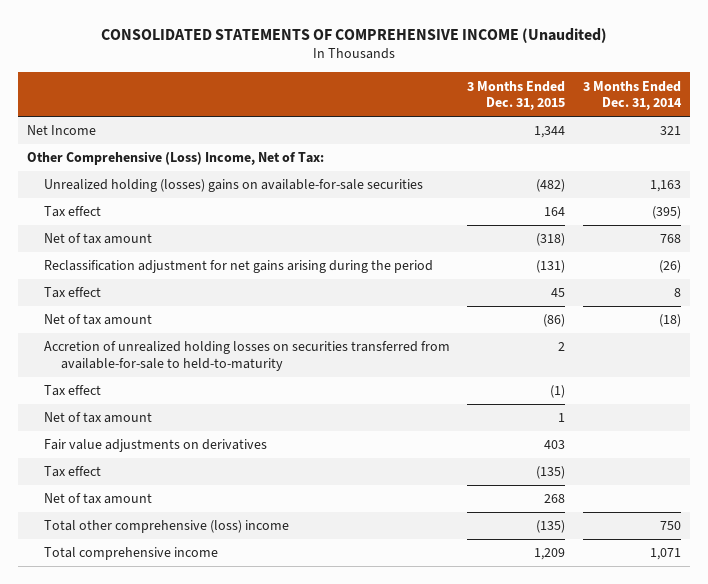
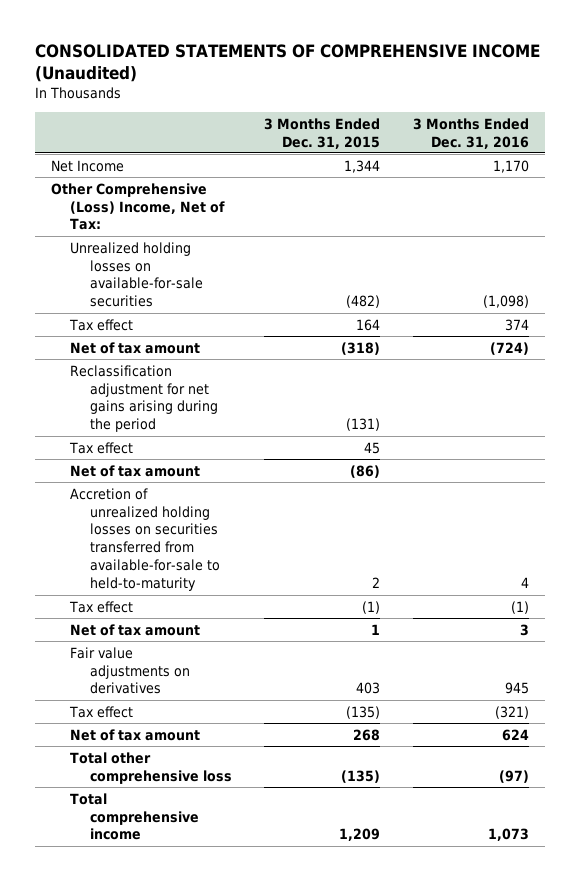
- | 3 Months Ended Dec. 31, 2015 | 3 Months Ended Dec. 31, 2014
+ | 3 Months Ended Dec. 31, 2015 | 3 Months Ended Dec. 31, 2016
- Unrealized holding (losses) gains on available-for-sale securities | (482) | 1,163
+ Unrealized holding losses on available-for-sale securities | (482) | (1,098)
- Total other comprehensive (loss) income | (135) | 750
+ Total other comprehensive loss | (135) | (97)

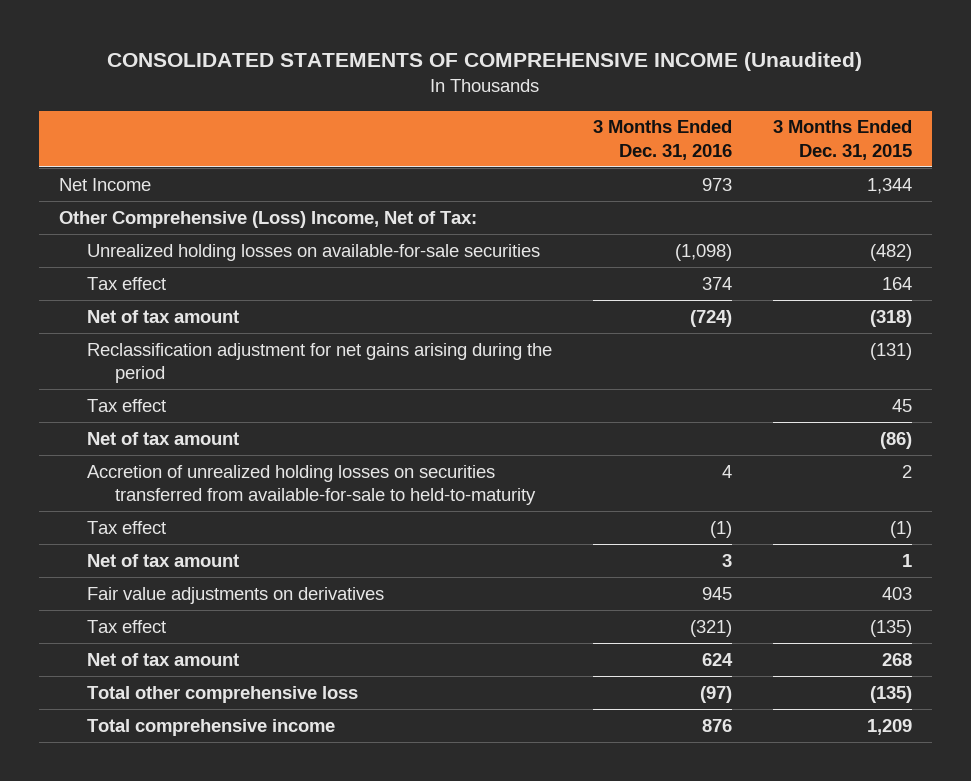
- | 3 Months Ended Dec. 31, 2015 | 3 Months Ended Dec. 31, 2016
+ | 3 Months Ended Dec. 31, 2016 | 3 Months Ended Dec. 31, 2015
- Net Income | 1,344 | 1,170
+ Net Income | 973 | 1,344
- Total comprehensive income | 1,209 | 1,073
+ Total comprehensive income | 876 | 1,209

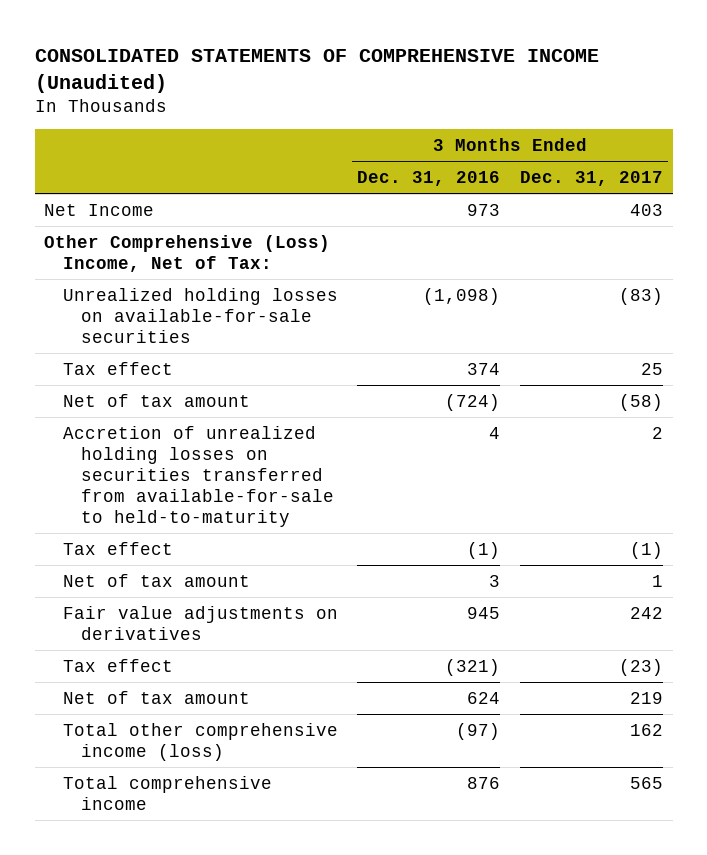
- | 3 Months Ended Dec. 31, 2016 | 3 Months Ended Dec. 31, 2015
+ | 3 Months Ended Dec. 31, 2016 | 3 Months Ended Dec. 31, 2017
- Reclassification adjustment for net gains arising during the period | | (131)
- Tax effect | | 45
- Net of tax amount | | (86)
- Total other comprehensive loss | (97) | (135)
+ Total other comprehensive income (loss) | (97) | 162

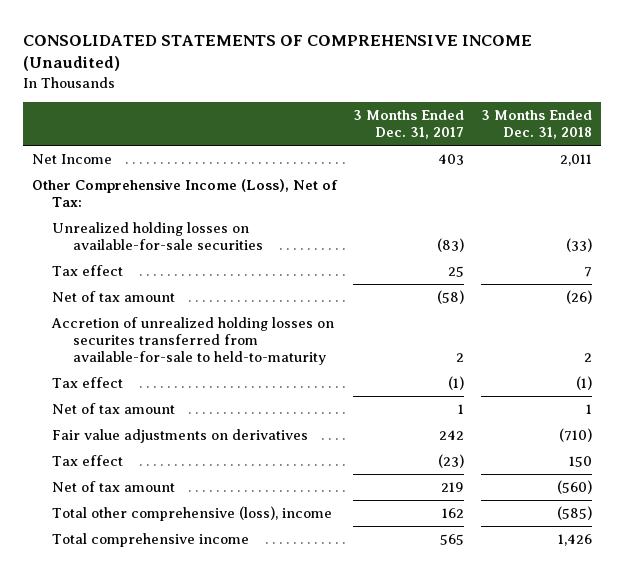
- | 3 Months Ended Dec. 31, 2016 | 3 Months Ended Dec. 31, 2017
+ | 3 Months Ended Dec. 31, 2017 | 3 Months Ended Dec. 31, 2018
- Other Comprehensive (Loss) Income, Net of Tax:
+ Other Comprehensive Income (Loss), Net of Tax:
- Accretion of unrealized holding losses on securities transferred from available-for-sale to held-to-maturity | 4 | 2
+ Accretion of unrealized holding losses on securites transferred from available-for-sale to held-to-maturity | 2 | 2
- Total other comprehensive income (loss) | (97) | 162
+ Total other comprehensive (loss), income | 162 | (585)

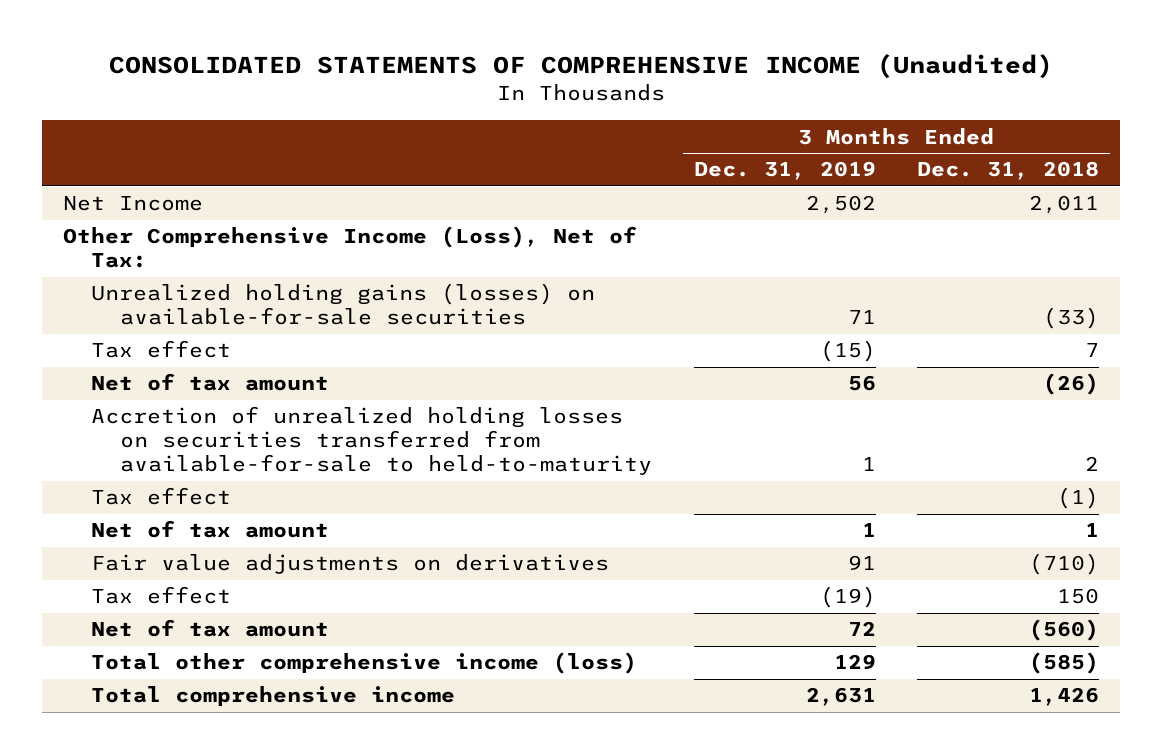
- | 3 Months Ended Dec. 31, 2017 | 3 Months Ended Dec. 31, 2018
+ | 3 Months Ended Dec. 31, 2019 | 3 Months Ended Dec. 31, 2018
- Unrealized holding losses on available-for-sale securities | (83) | (33)
+ Unrealized holding gains (losses) on available-for-sale securities | 71 | (33)
- Accretion of unrealized holding losses on securites transferred from available-for-sale to held-to-maturity | 2 | 2
+ Accretion of unrealized holding losses on securities transferred from available-for-sale to held-to-maturity | 1 | 2
- Total other comprehensive (loss), income | 162 | (585)
+ Total other comprehensive income (loss) | 129 | (585)

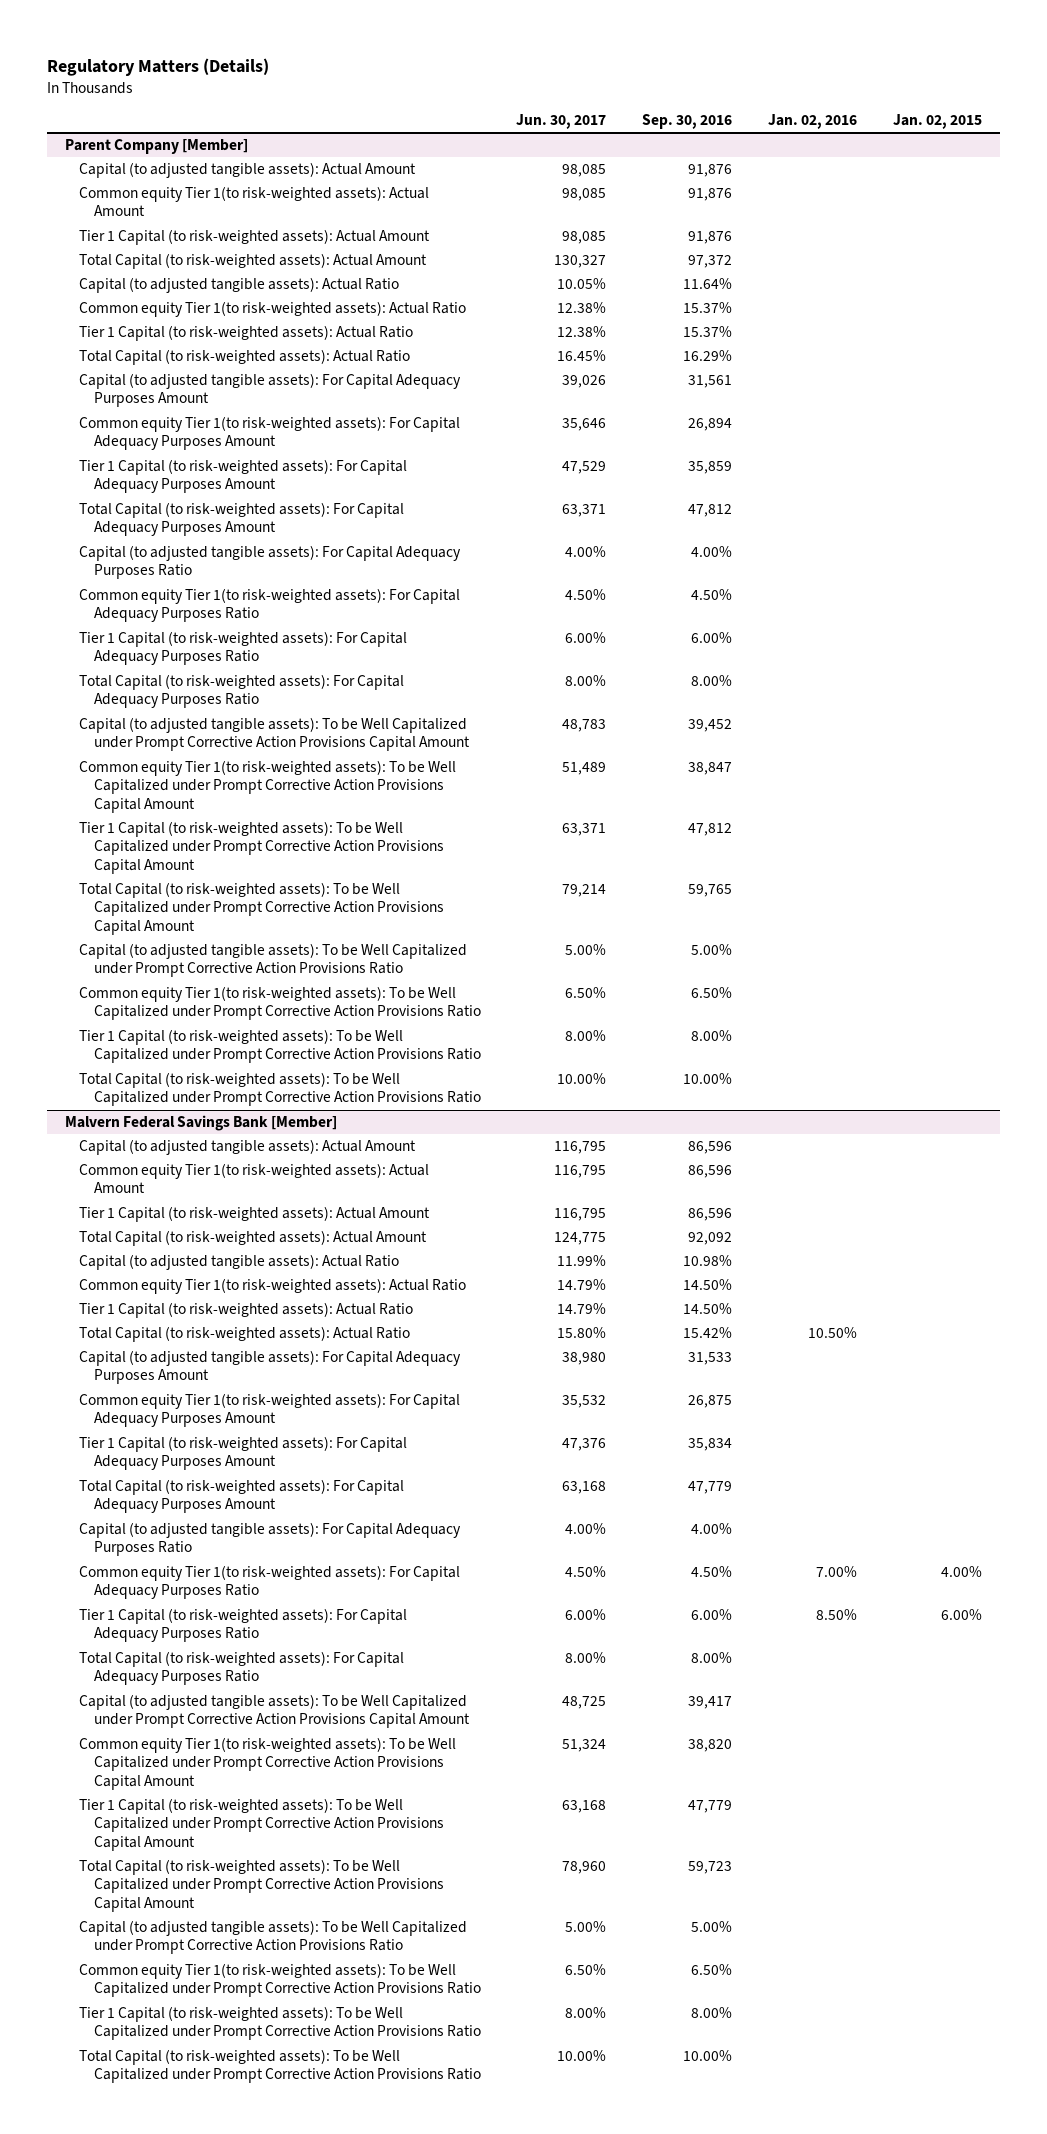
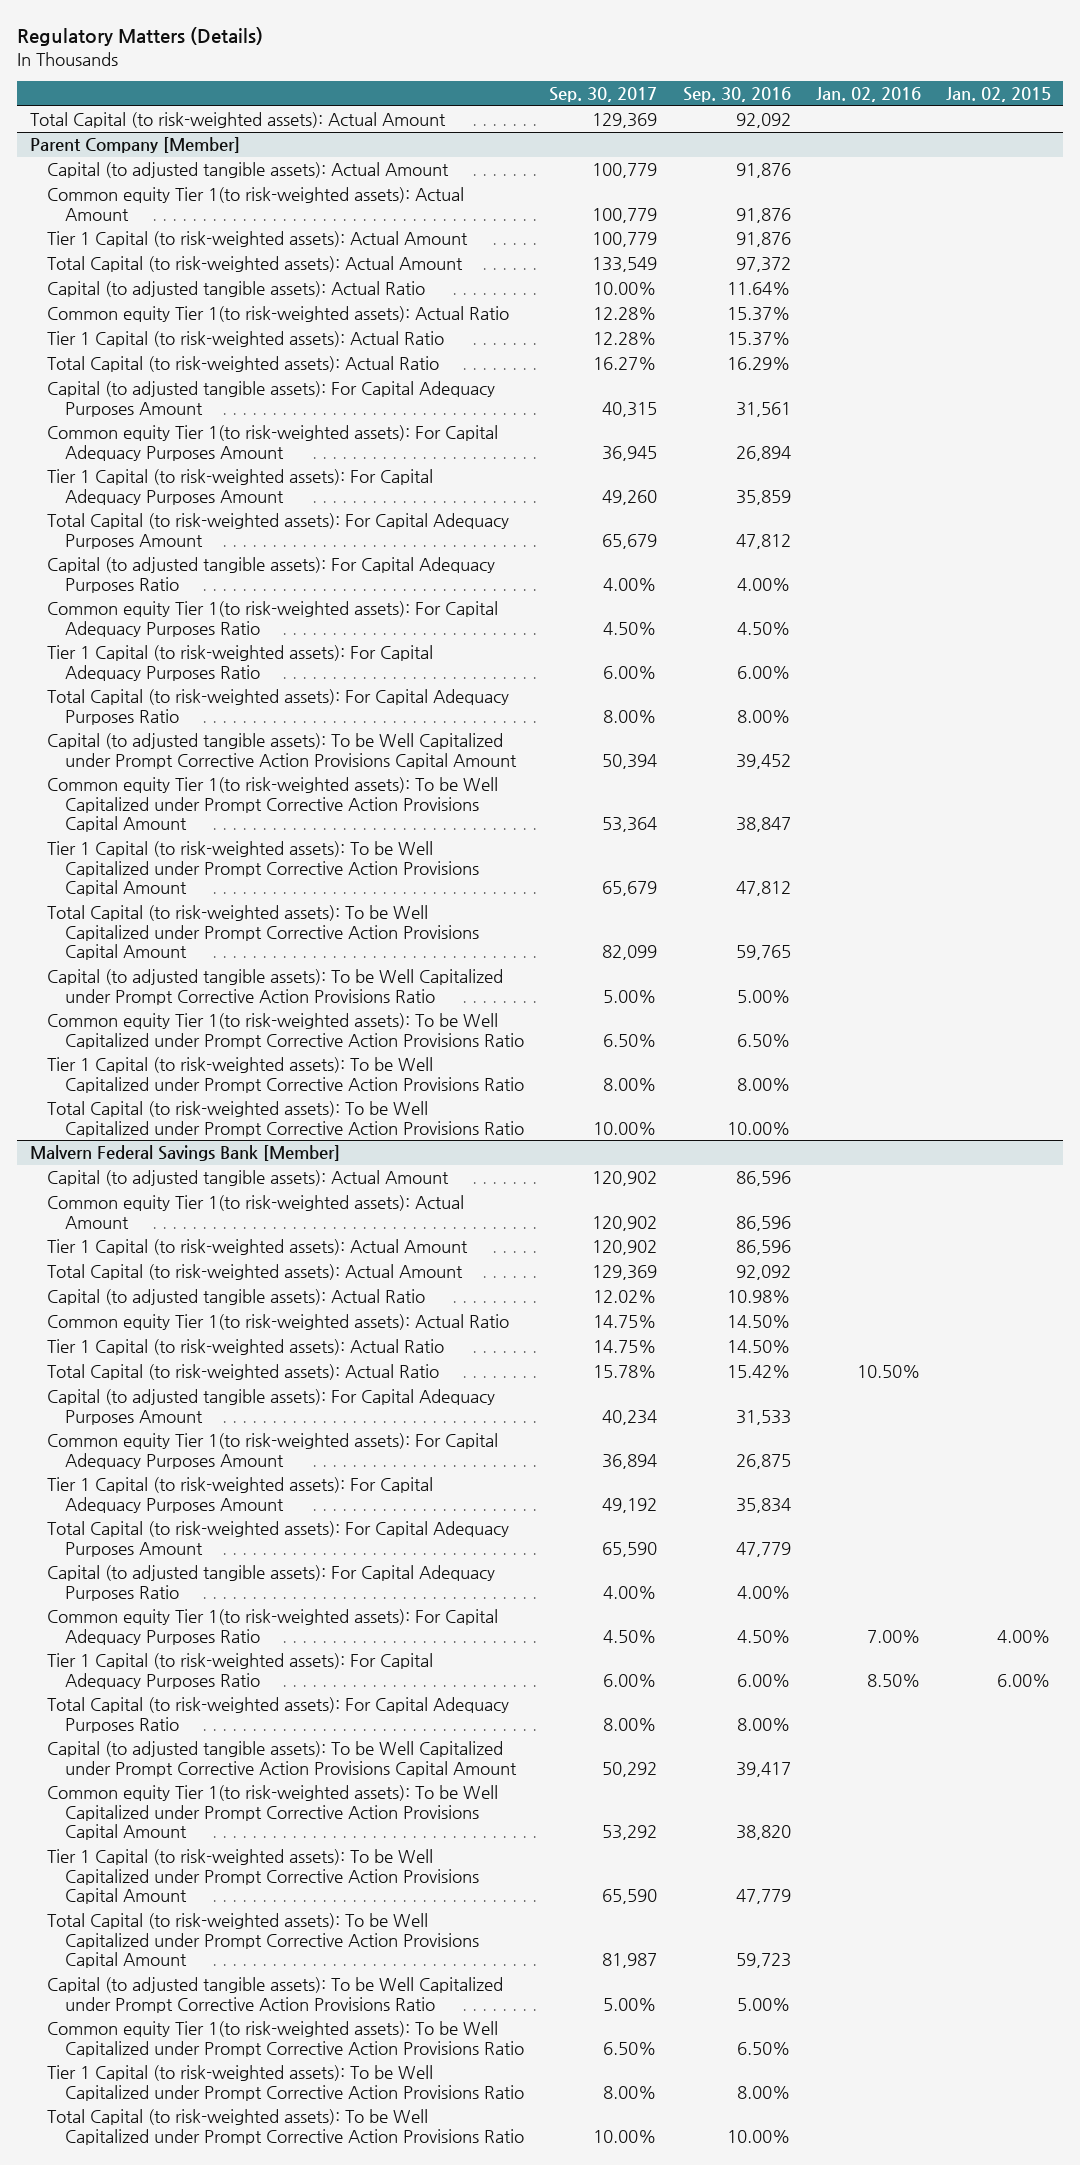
- | Jun. 30, 2017 | Sep. 30, 2016 | Jan. 02, 2016 | Jan. 02, 2015
+ | Sep. 30, 2017 | Sep. 30, 2016 | Jan. 02, 2016 | Jan. 02, 2015
+ Total Capital (to risk-weighted assets): Actual Amount | 129,369 | 92,092 | |

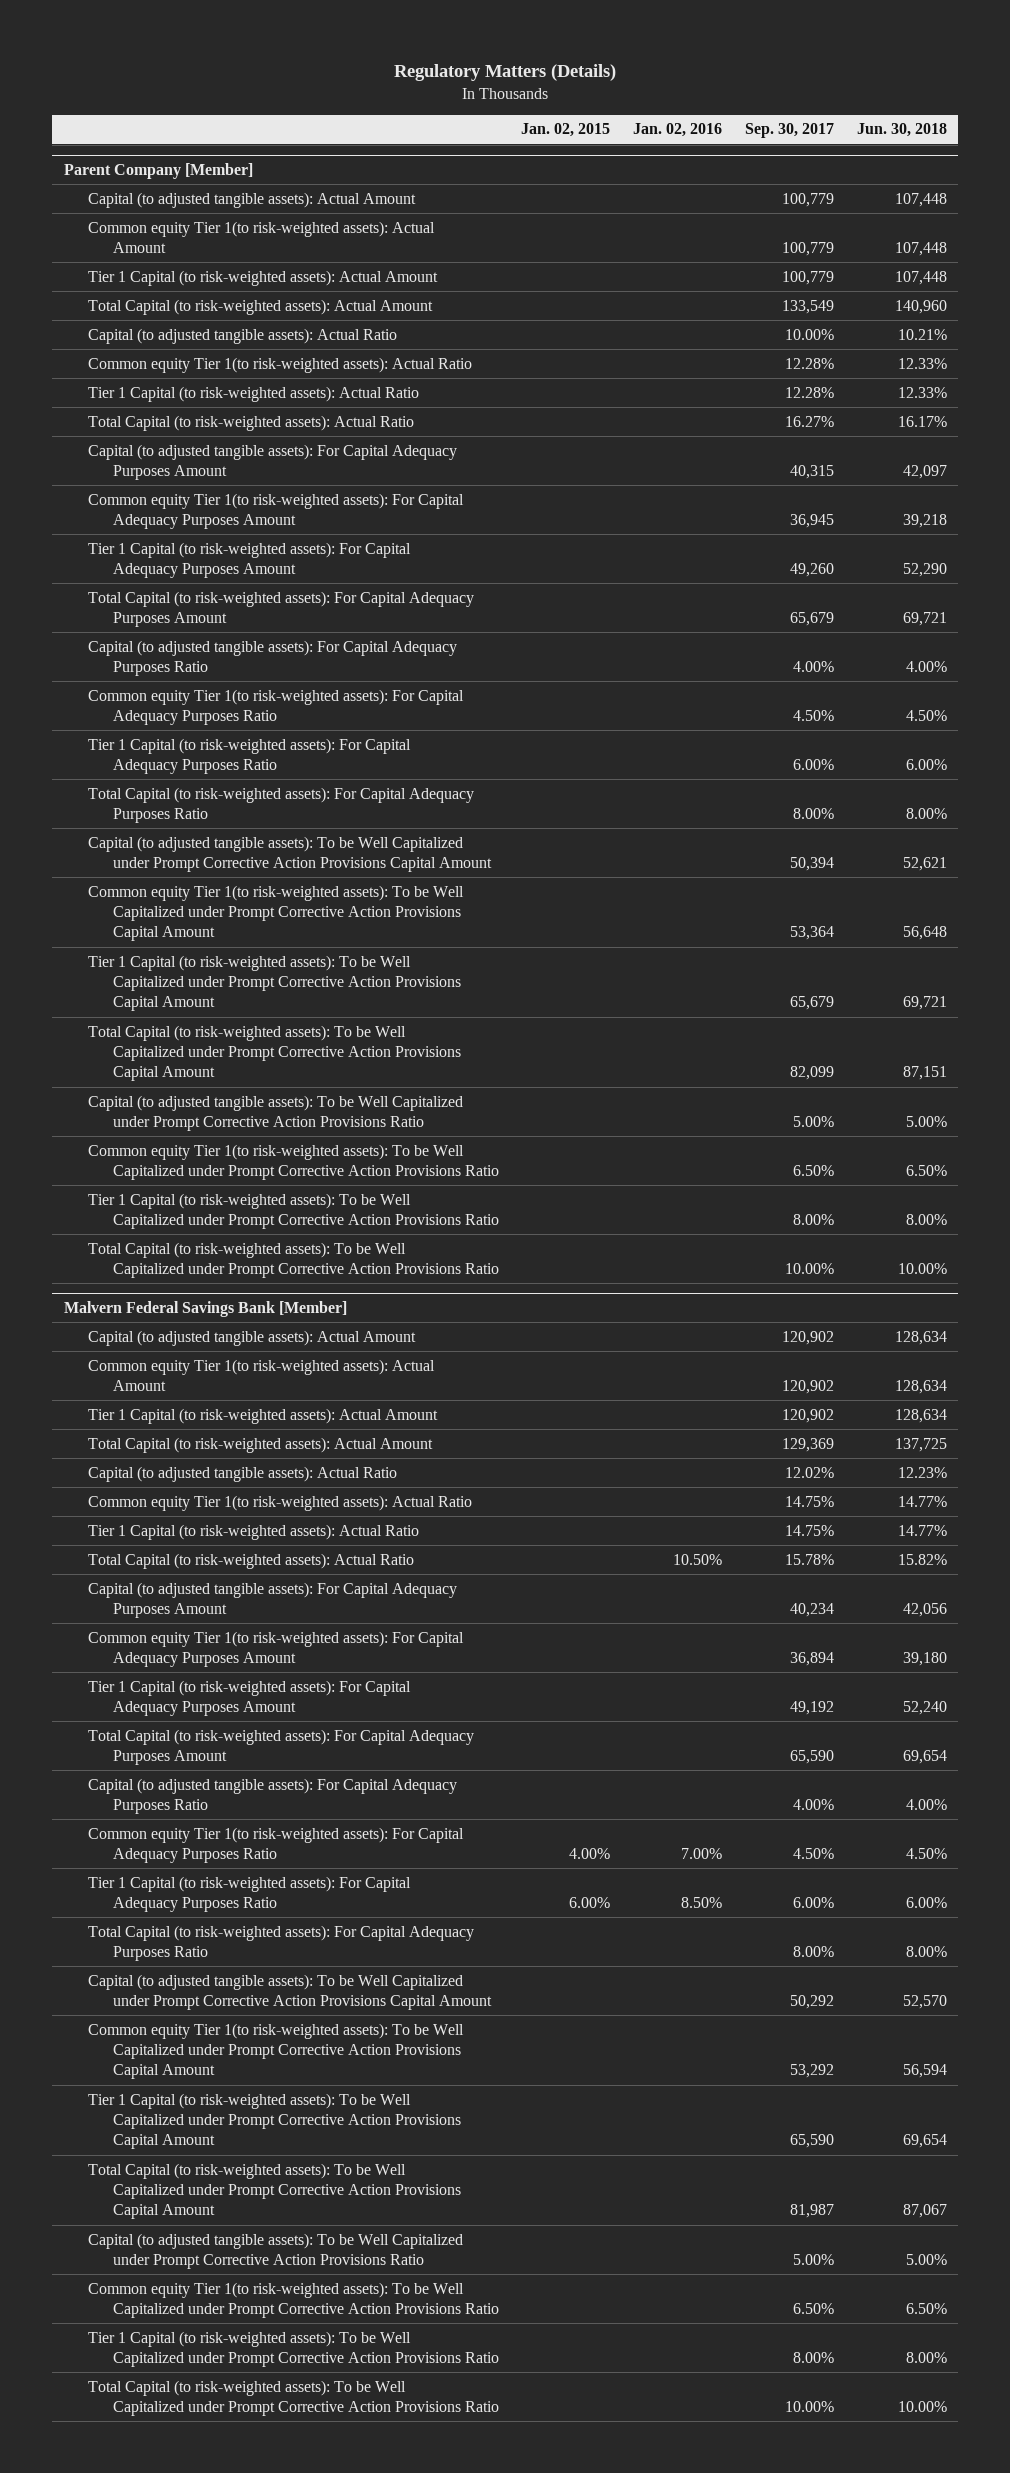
- | Sep. 30, 2017 | Sep. 30, 2016 | Jan. 02, 2016 | Jan. 02, 2015
+ | Jan. 02, 2015 | Jan. 02, 2016 | Sep. 30, 2017 | Jun. 30, 2018
- Total Capital (to risk-weighted assets): Actual Amount | 129,369 | 92,092 | |

